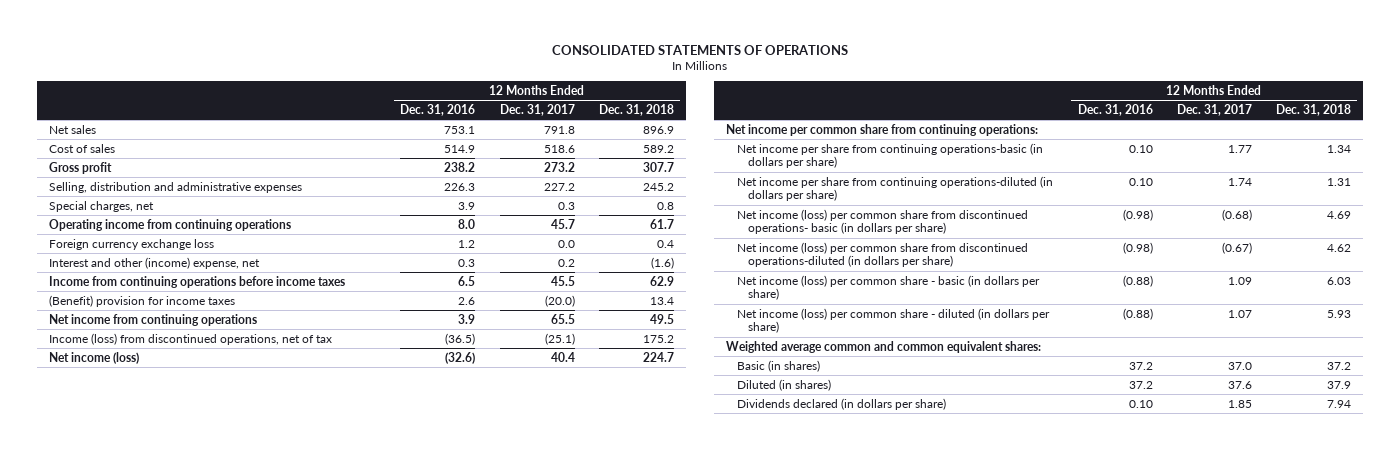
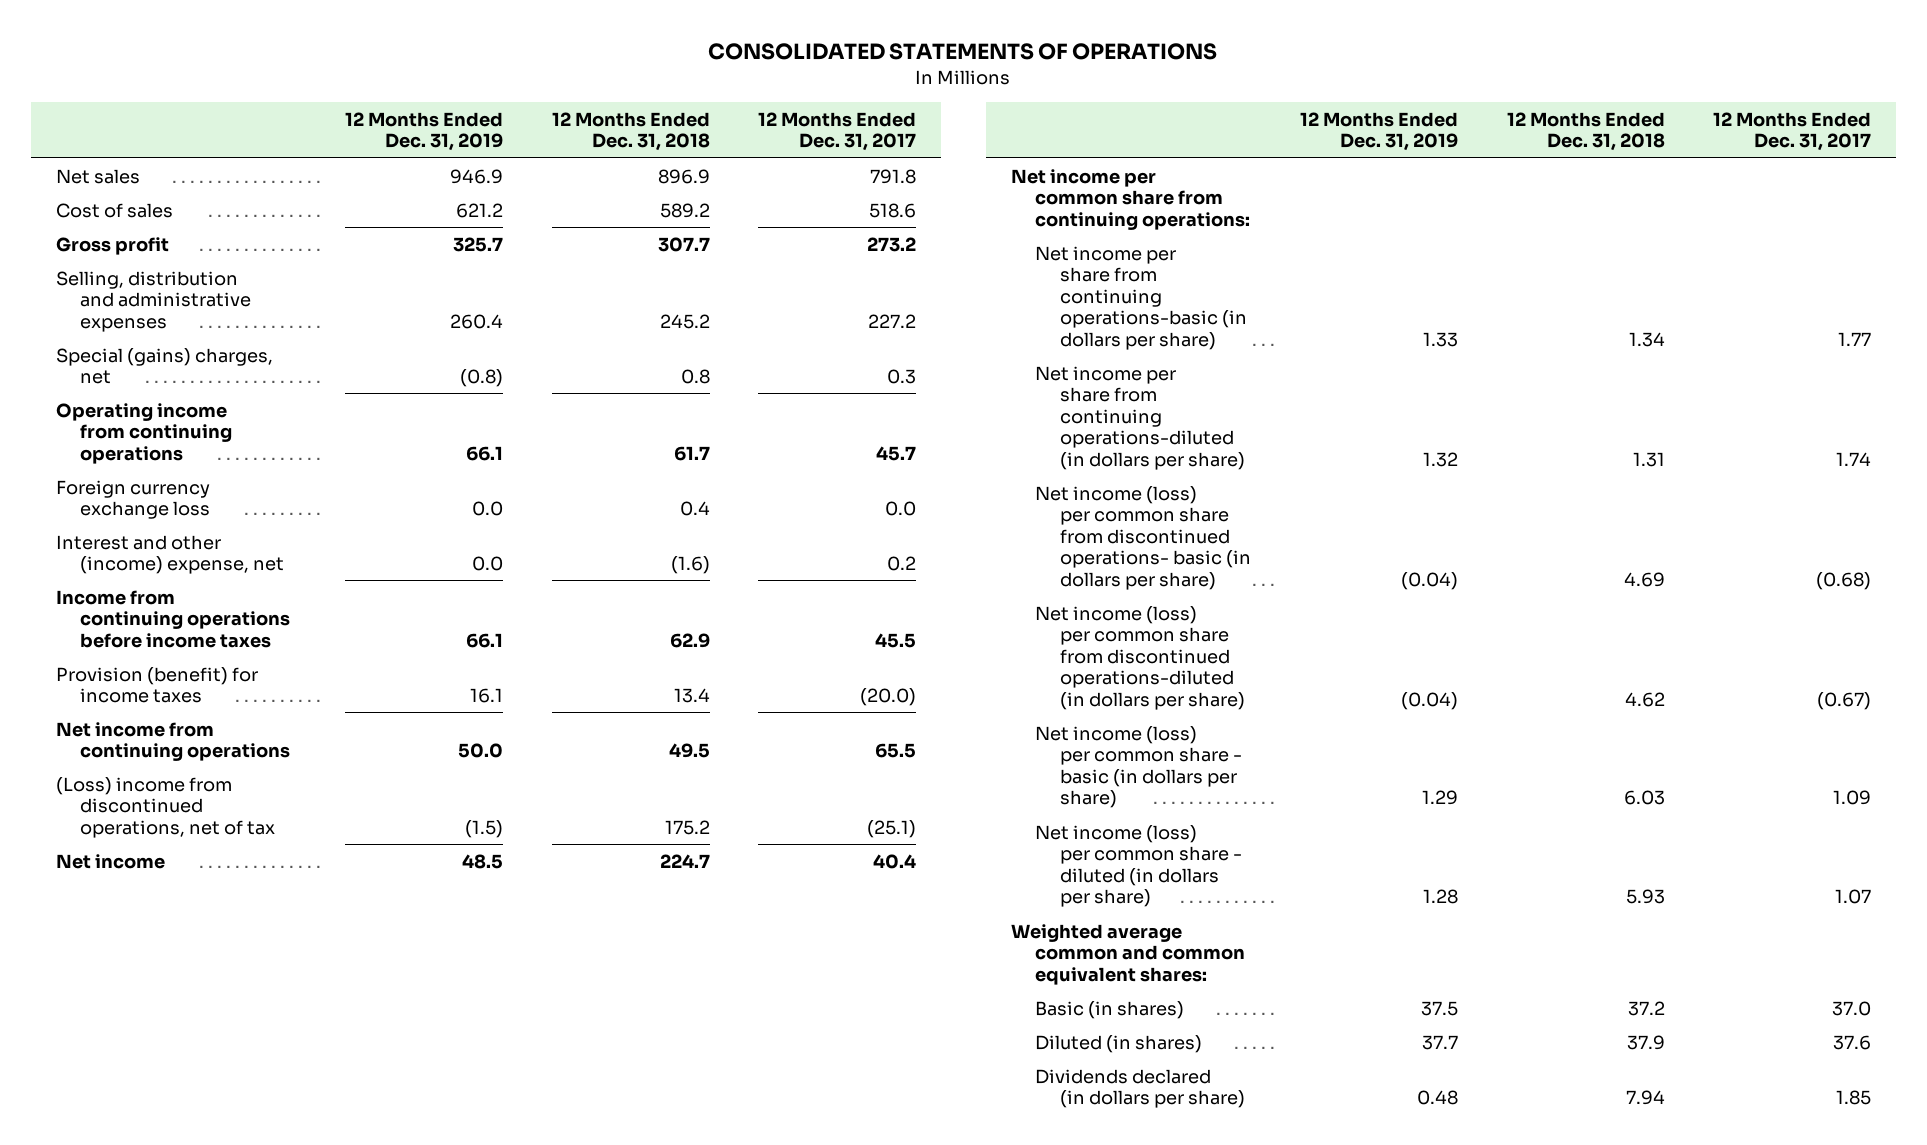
- | 12 Months Ended Dec. 31, 2016 | 12 Months Ended Dec. 31, 2017 | 12 Months Ended Dec. 31, 2018
+ | 12 Months Ended Dec. 31, 2019 | 12 Months Ended Dec. 31, 2018 | 12 Months Ended Dec. 31, 2017
- Special charges, net | 3.9 | 0.3 | 0.8
+ Special (gains) charges, net | (0.8) | 0.8 | 0.3
- (Benefit) provision for income taxes | 2.6 | (20.0) | 13.4
+ Provision (benefit) for income taxes | 16.1 | 13.4 | (20.0)
- Income (loss) from discontinued operations, net of tax | (36.5) | (25.1) | 175.2
- Net income (loss) | (32.6) | 40.4 | 224.7
+ (Loss) income from discontinued operations, net of tax | (1.5) | 175.2 | (25.1)
+ Net income | 48.5 | 224.7 | 40.4

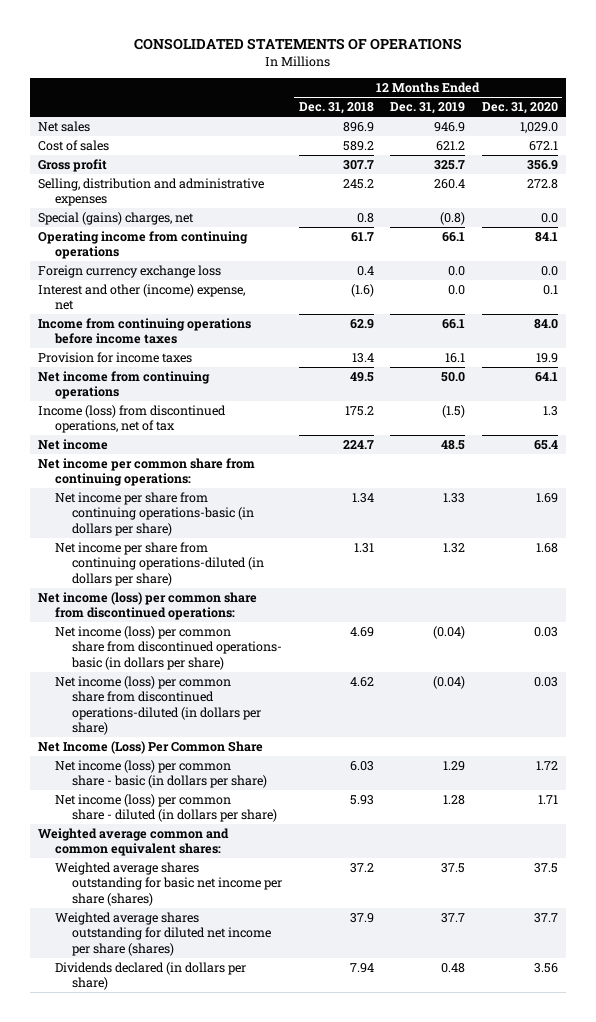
- | 12 Months Ended Dec. 31, 2019 | 12 Months Ended Dec. 31, 2018 | 12 Months Ended Dec. 31, 2017
+ | 12 Months Ended Dec. 31, 2018 | 12 Months Ended Dec. 31, 2019 | 12 Months Ended Dec. 31, 2020
- Provision (benefit) for income taxes | 16.1 | 13.4 | (20.0)
+ Provision for income taxes | 13.4 | 16.1 | 19.9
- (Loss) income from discontinued operations, net of tax | (1.5) | 175.2 | (25.1)
+ Income (loss) from discontinued operations, net of tax | 175.2 | (1.5) | 1.3
+ Net income (loss) per common share from discontinued operations:
+ Net Income (Loss) Per Common Share
- Basic (in shares) | 37.5 | 37.2 | 37.0
- Diluted (in shares) | 37.7 | 37.9 | 37.6
+ Weighted average shares outstanding for basic net income per share (shares) | 37.2 | 37.5 | 37.5
+ Weighted average shares outstanding for diluted net income per share (shares) | 37.9 | 37.7 | 37.7

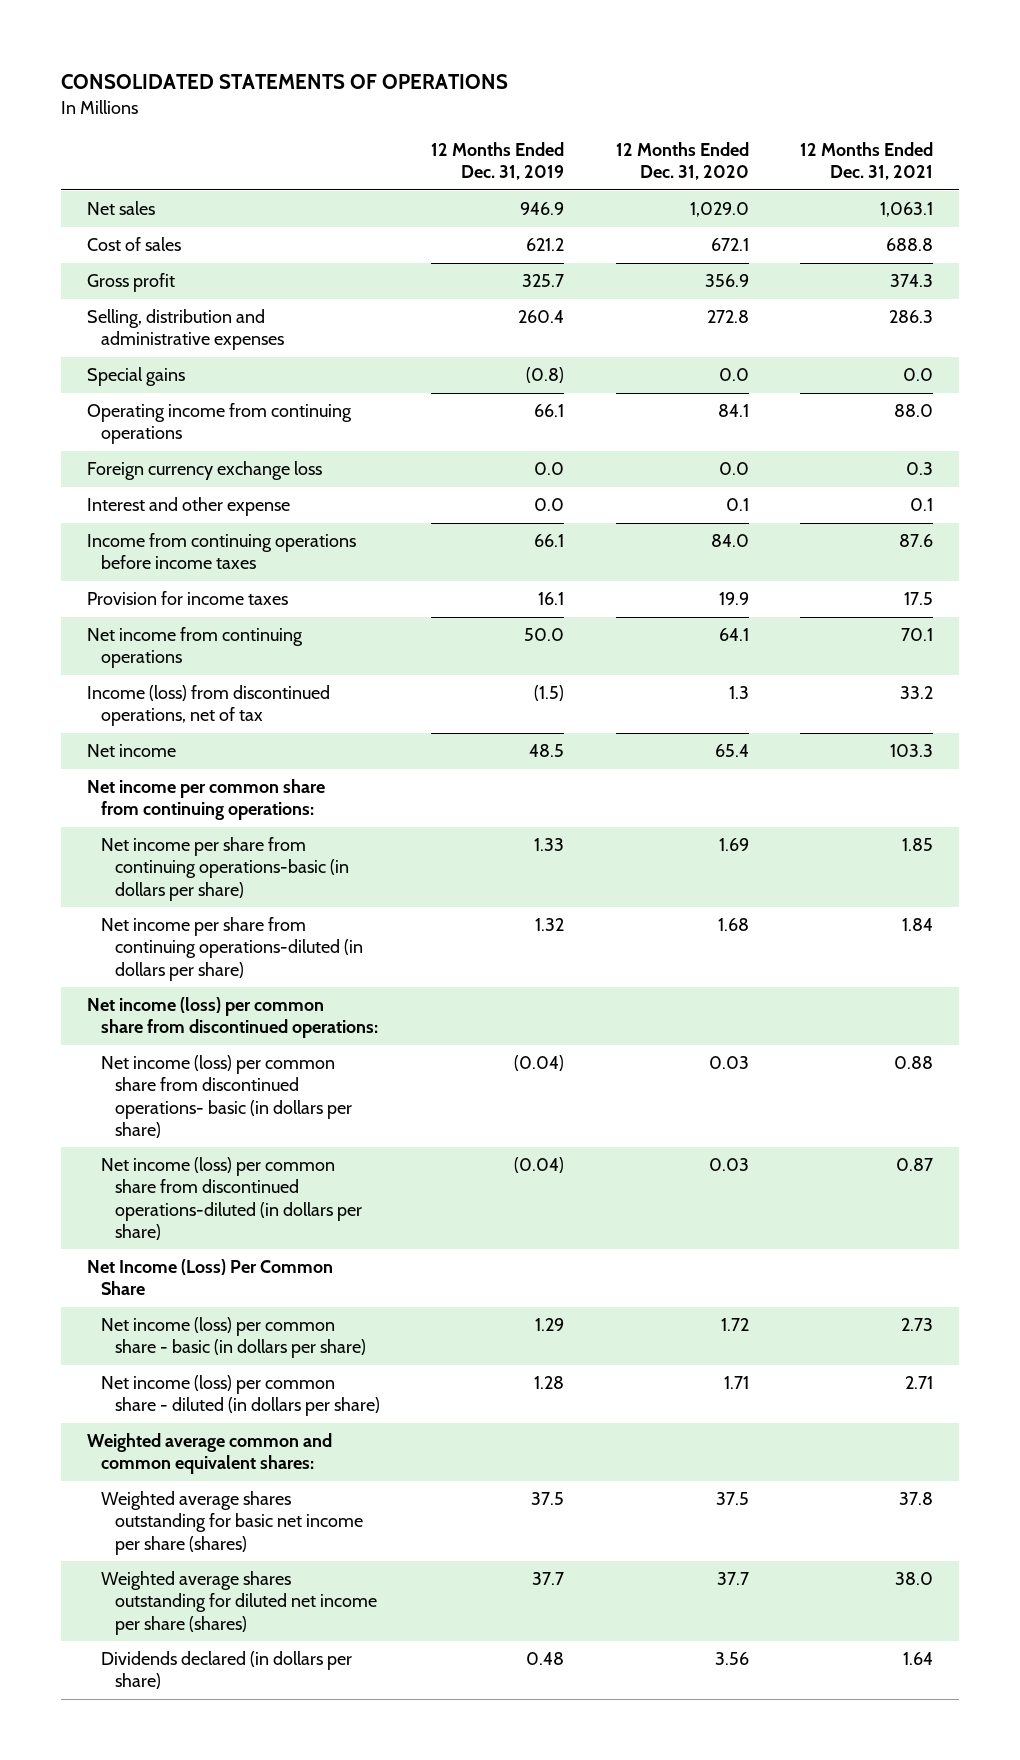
- | 12 Months Ended Dec. 31, 2018 | 12 Months Ended Dec. 31, 2019 | 12 Months Ended Dec. 31, 2020
+ | 12 Months Ended Dec. 31, 2019 | 12 Months Ended Dec. 31, 2020 | 12 Months Ended Dec. 31, 2021
- Special (gains) charges, net | 0.8 | (0.8) | 0.0
+ Special gains | (0.8) | 0.0 | 0.0
- Interest and other (income) expense, net | (1.6) | 0.0 | 0.1
+ Interest and other expense | 0.0 | 0.1 | 0.1

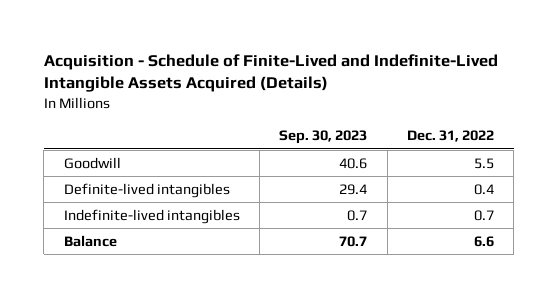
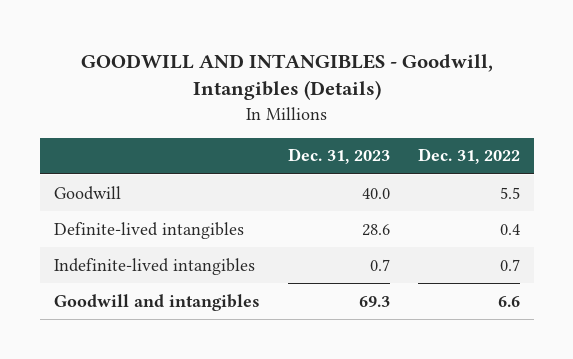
- Acquisition - Schedule of Finite-Lived and Indefinite-Lived Intangible Assets Acquired (Details)
+ GOODWILL AND INTANGIBLES - Goodwill, Intangibles (Details)
- | Sep. 30, 2023 | Dec. 31, 2022
+ | Dec. 31, 2023 | Dec. 31, 2022
- Balance | 70.7 | 6.6
+ Goodwill and intangibles | 69.3 | 6.6

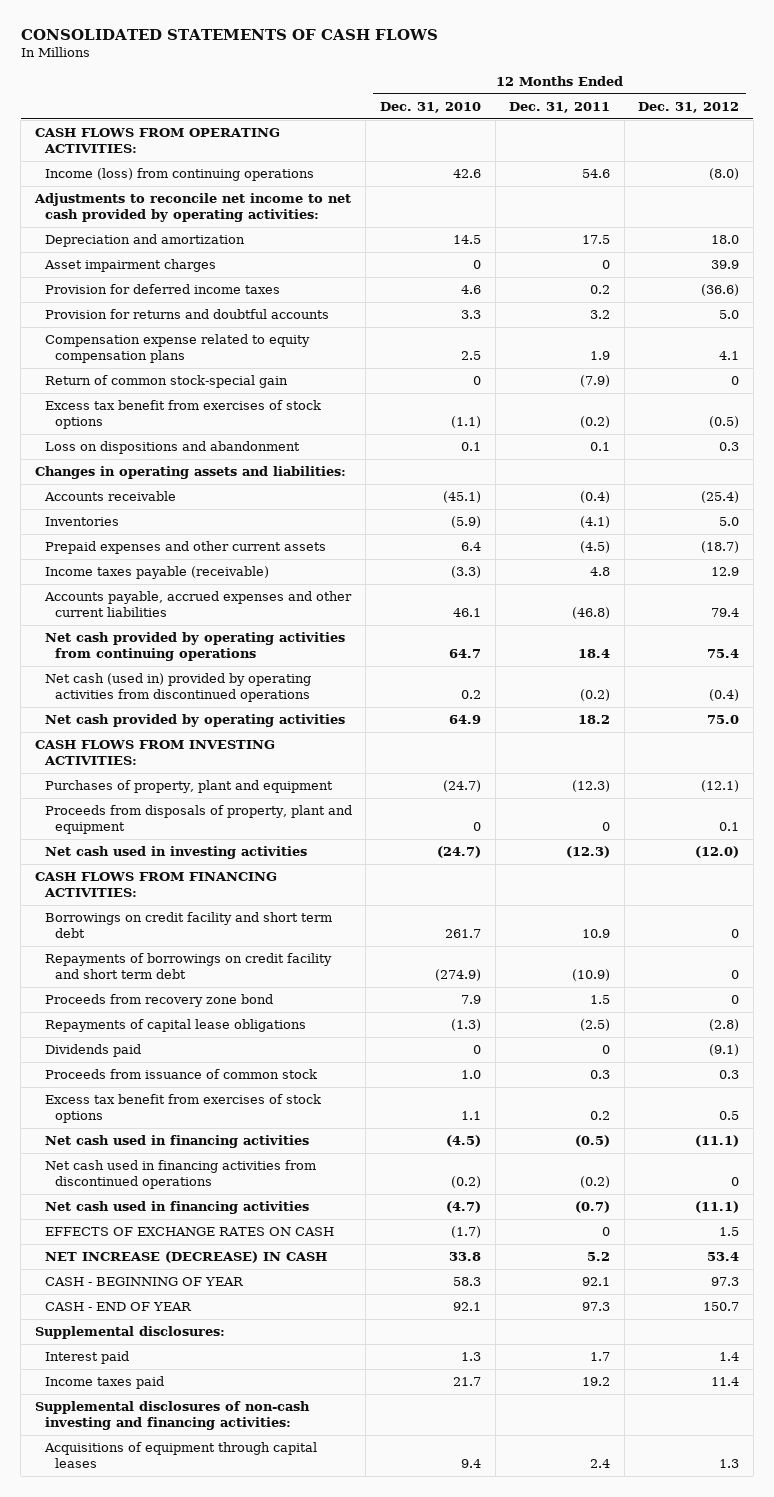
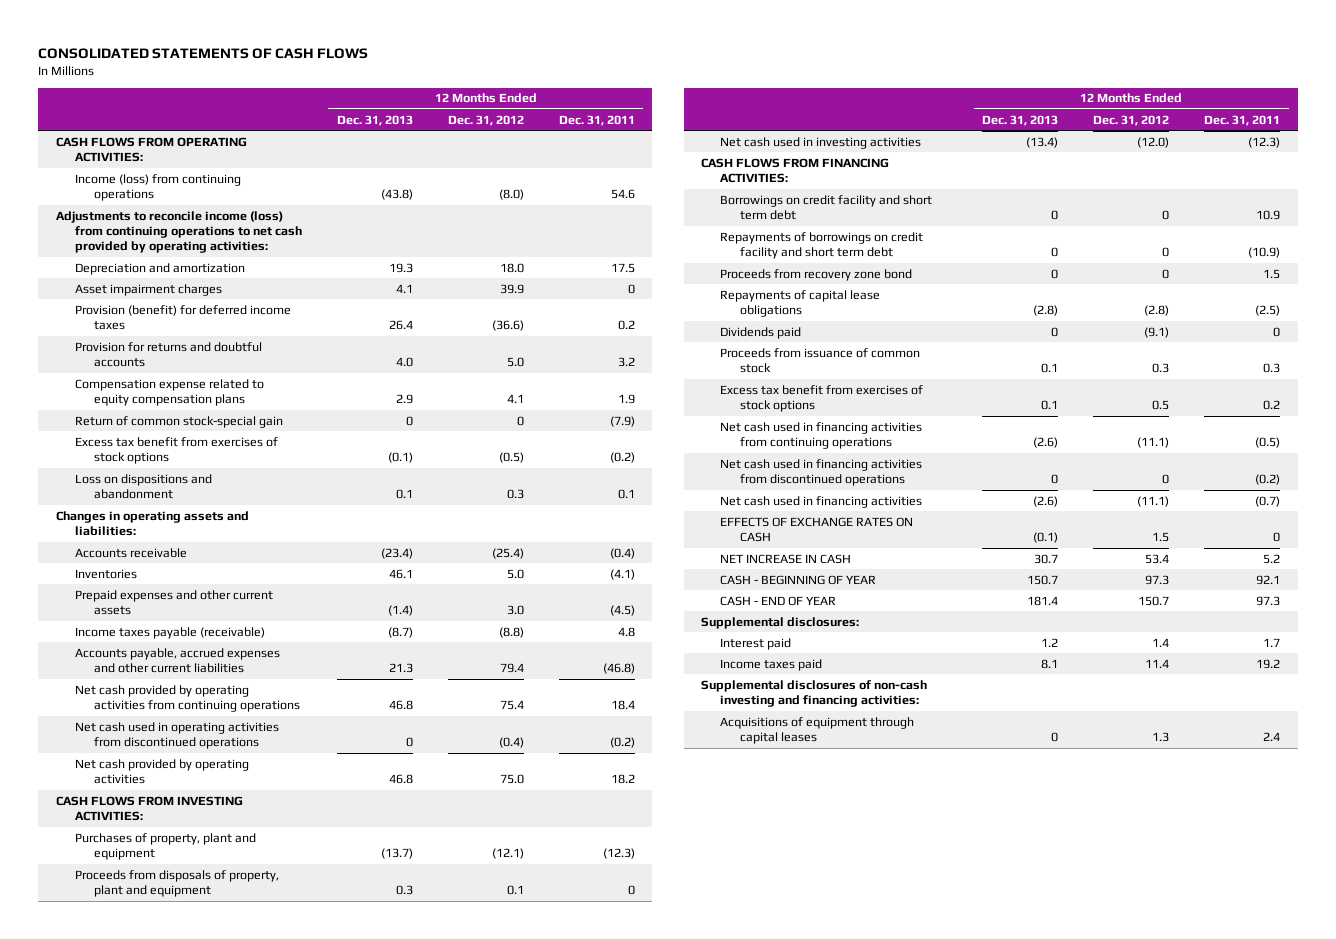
- | 12 Months Ended Dec. 31, 2010 | 12 Months Ended Dec. 31, 2011 | 12 Months Ended Dec. 31, 2012
+ | 12 Months Ended Dec. 31, 2013 | 12 Months Ended Dec. 31, 2012 | 12 Months Ended Dec. 31, 2011
- Adjustments to reconcile net income to net cash provided by operating activities:
+ Adjustments to reconcile income (loss) from continuing operations to net cash provided by operating activities:
- Provision for deferred income taxes | 4.6 | 0.2 | (36.6)
+ Provision (benefit) for deferred income taxes | 26.4 | (36.6) | 0.2
- Prepaid expenses and other current assets | 6.4 | (4.5) | (18.7)
- Income taxes payable (receivable) | (3.3) | 4.8 | 12.9
+ Prepaid expenses and other current assets | (1.4) | 3.0 | (4.5)
+ Income taxes payable (receivable) | (8.7) | (8.8) | 4.8
- Net cash (used in) provided by operating activities from discontinued operations | 0.2 | (0.2) | (0.4)
+ Net cash used in operating activities from discontinued operations | 0 | (0.4) | (0.2)
- Net cash used in financing activities | (4.5) | (0.5) | (11.1)
+ Net cash used in financing activities from continuing operations | (2.6) | (11.1) | (0.5)
- NET INCREASE (DECREASE) IN CASH | 33.8 | 5.2 | 53.4
+ NET INCREASE IN CASH | 30.7 | 53.4 | 5.2

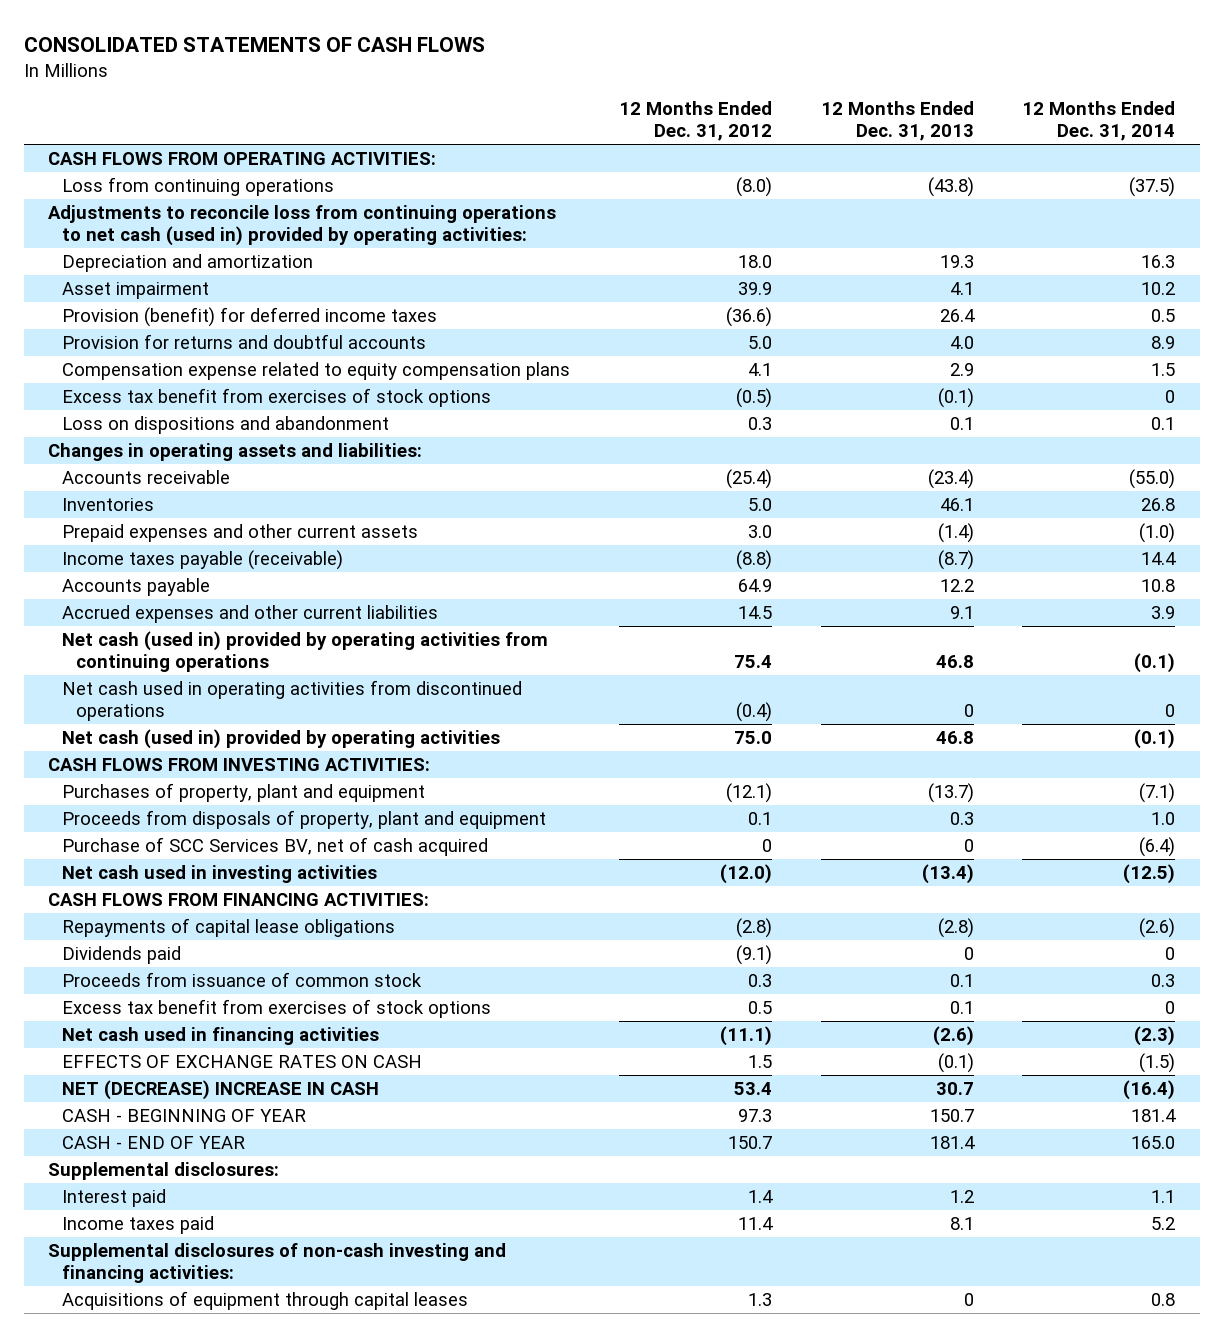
- | 12 Months Ended Dec. 31, 2013 | 12 Months Ended Dec. 31, 2012 | 12 Months Ended Dec. 31, 2011
+ | 12 Months Ended Dec. 31, 2012 | 12 Months Ended Dec. 31, 2013 | 12 Months Ended Dec. 31, 2014
- Income (loss) from continuing operations | (43.8) | (8.0) | 54.6
- Adjustments to reconcile income (loss) from continuing operations to net cash provided by operating activities:
+ Loss from continuing operations | (8.0) | (43.8) | (37.5)
+ Adjustments to reconcile loss from continuing operations to net cash (used in) provided by operating activities:
- Asset impairment charges | 4.1 | 39.9 | 0
+ Asset impairment | 39.9 | 4.1 | 10.2
- Return of common stock-special gain | 0 | 0 | (7.9)
- Accounts payable, accrued expenses and other current liabilities | 21.3 | 79.4 | (46.8)
- Net cash provided by operating activities from continuing operations | 46.8 | 75.4 | 18.4
+ Accounts payable | 64.9 | 12.2 | 10.8
+ Accrued expenses and other current liabilities | 14.5 | 9.1 | 3.9
+ Net cash (used in) provided by operating activities from continuing operations | 75.4 | 46.8 | (0.1)
- Net cash provided by operating activities | 46.8 | 75.0 | 18.2
+ Net cash (used in) provided by operating activities | 75.0 | 46.8 | (0.1)
+ Purchase of SCC Services BV, net of cash acquired | 0 | 0 | (6.4)
- Borrowings on credit facility and short term debt | 0 | 0 | 10.9
- Repayments of borrowings on credit facility and short term debt | 0 | 0 | (10.9)
- Proceeds from recovery zone bond | 0 | 0 | 1.5
- Net cash used in financing activities from continuing operations | (2.6) | (11.1) | (0.5)
- Net cash used in financing activities from discontinued operations | 0 | 0 | (0.2)
- NET INCREASE IN CASH | 30.7 | 53.4 | 5.2
+ NET (DECREASE) INCREASE IN CASH | 53.4 | 30.7 | (16.4)

